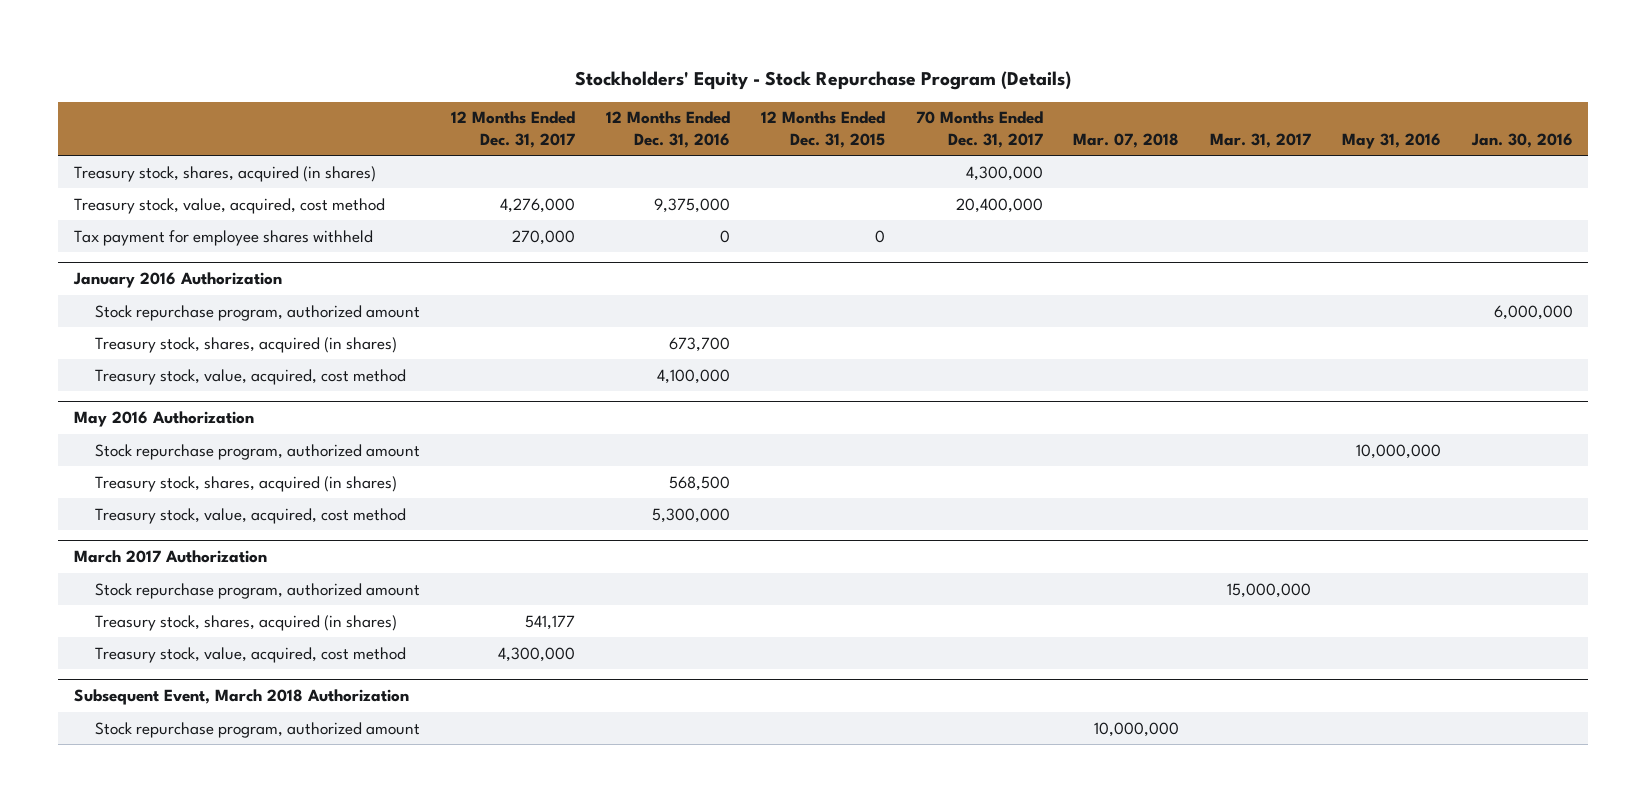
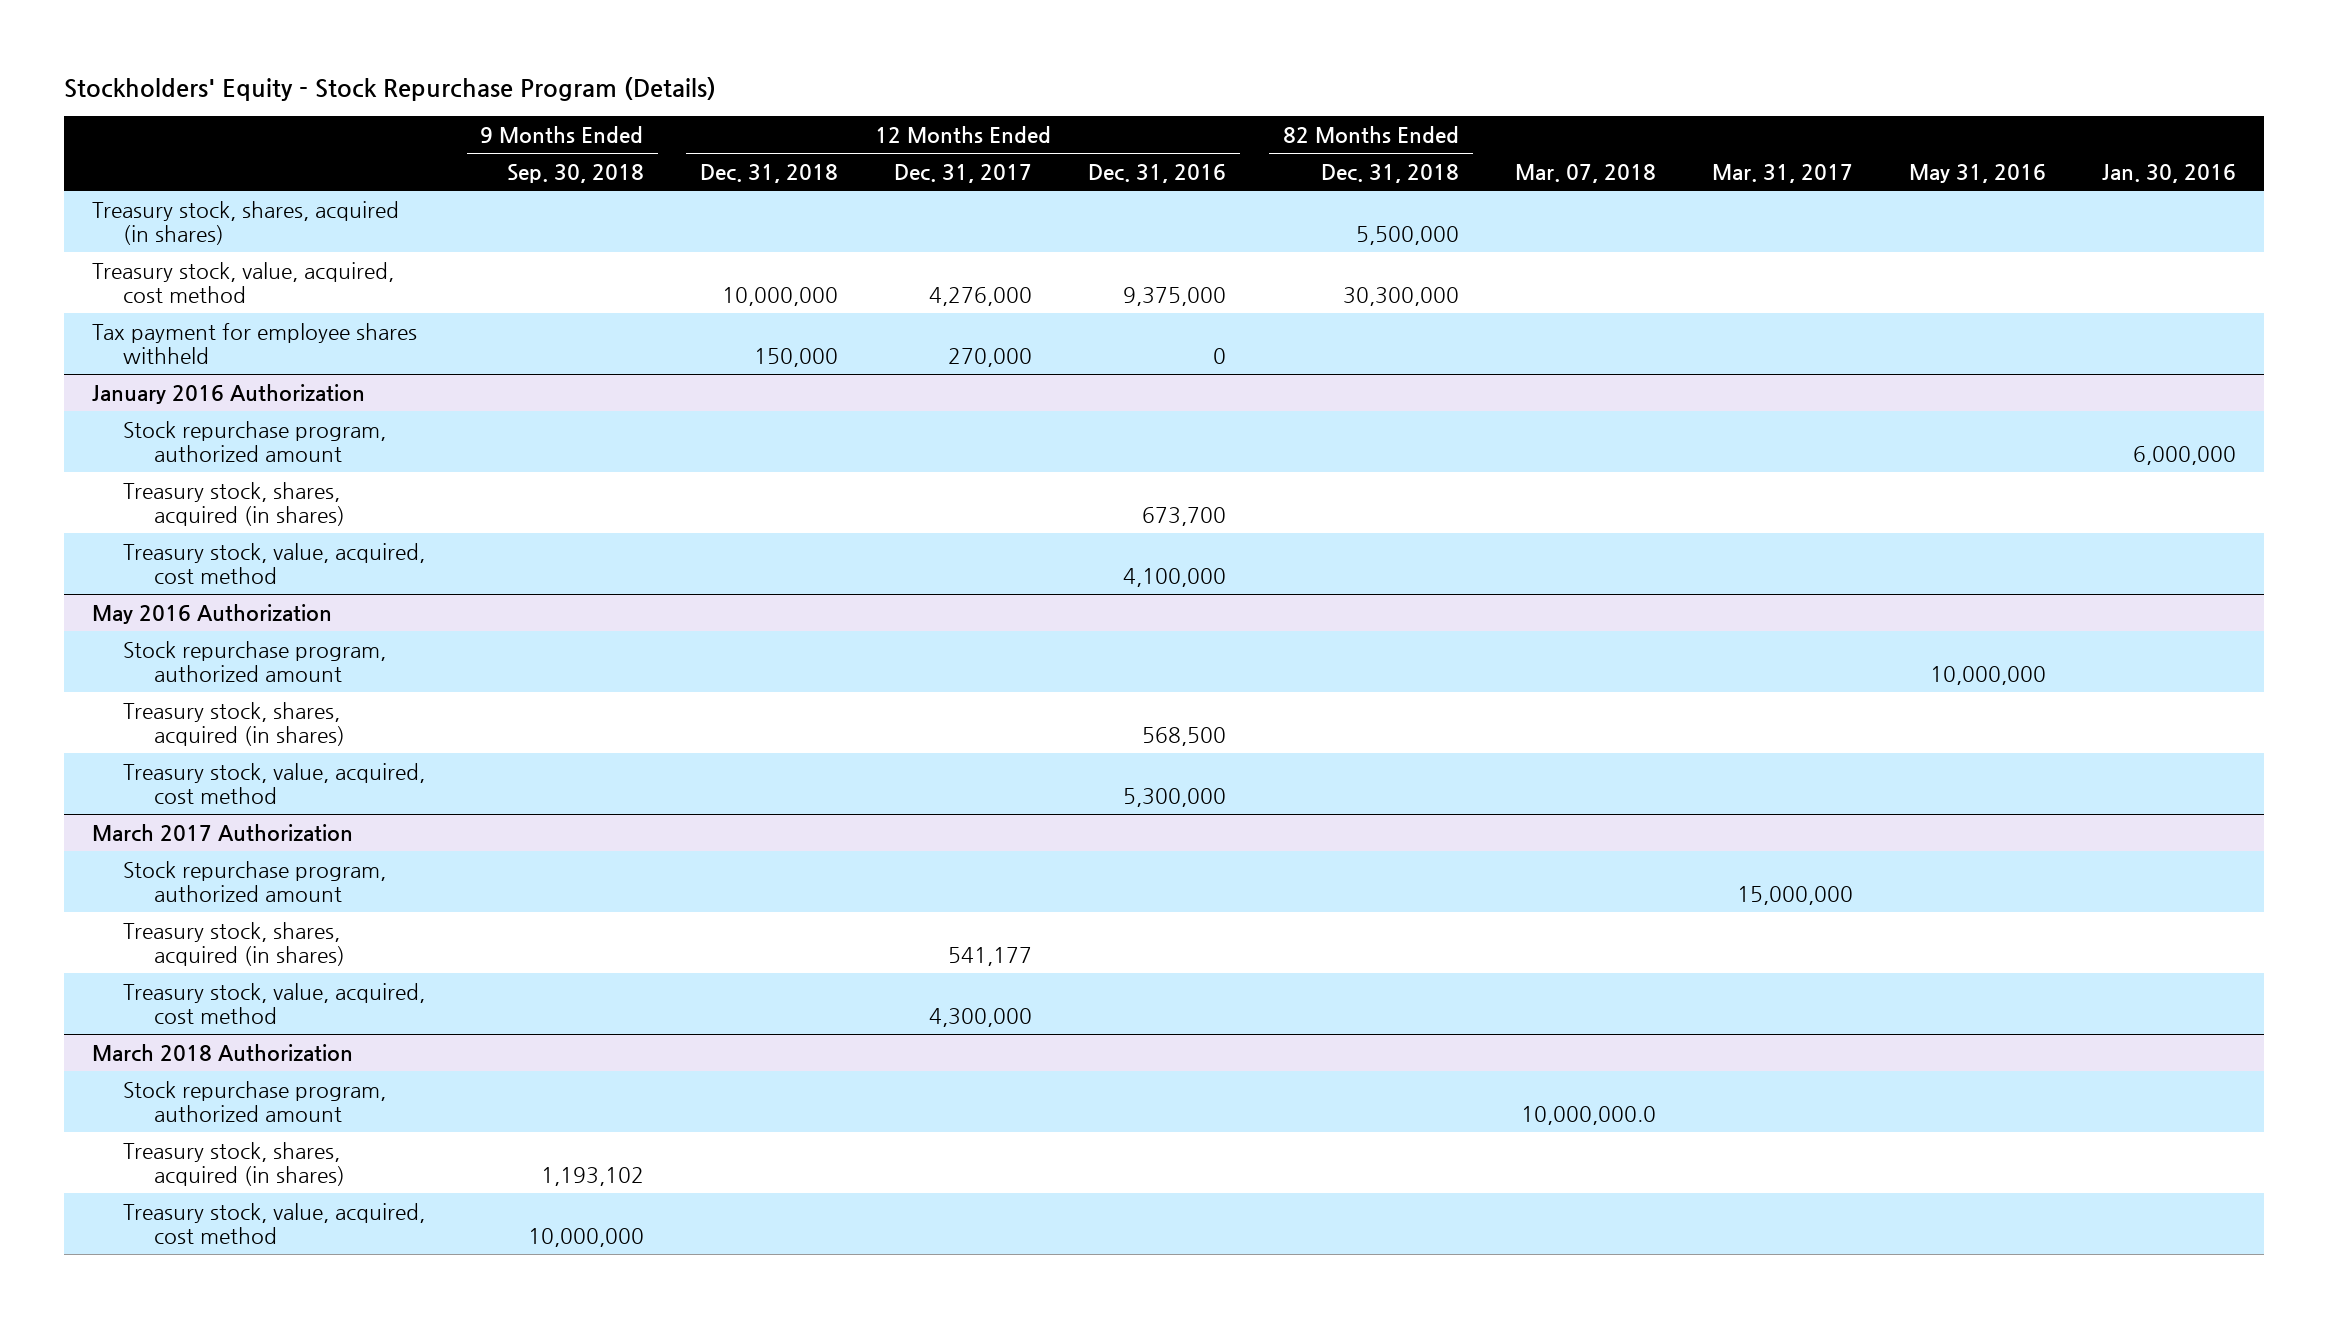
- | 12 Months Ended Dec. 31, 2017 | 12 Months Ended Dec. 31, 2016 | 12 Months Ended Dec. 31, 2015 | 70 Months Ended Dec. 31, 2017 | Mar. 07, 2018 | Mar. 31, 2017 | May 31, 2016 | Jan. 30, 2016
+ | 9 Months Ended Sep. 30, 2018 | 12 Months Ended Dec. 31, 2018 | 12 Months Ended Dec. 31, 2017 | 12 Months Ended Dec. 31, 2016 | 82 Months Ended Dec. 31, 2018 | Mar. 07, 2018 | Mar. 31, 2017 | May 31, 2016 | Jan. 30, 2016
- Subsequent Event, March 2018 Authorization
- Stock repurchase program, authorized amount | | | | | 10,000,000 | | |
+ March 2018 Authorization
+ Stock repurchase program, authorized amount | | | | | | 10,000,000.0 | | |
+ Treasury stock, shares, acquired (in shares) | 1,193,102 | | | | | | | |
+ Treasury stock, value, acquired, cost method | 10,000,000 | | | | | | | |

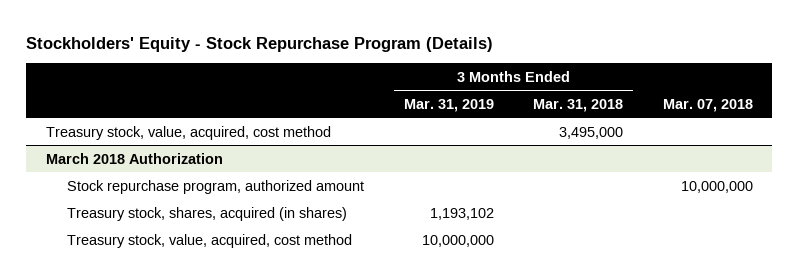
- | 9 Months Ended Sep. 30, 2018 | 12 Months Ended Dec. 31, 2018 | 12 Months Ended Dec. 31, 2017 | 12 Months Ended Dec. 31, 2016 | 82 Months Ended Dec. 31, 2018 | Mar. 07, 2018 | Mar. 31, 2017 | May 31, 2016 | Jan. 30, 2016
+ | 3 Months Ended Mar. 31, 2019 | 3 Months Ended Mar. 31, 2018 | Mar. 07, 2018
- Treasury stock, shares, acquired (in shares) | | | | | 5,500,000 | | | |
- Tax payment for employee shares withheld | | 150,000 | 270,000 | 0 | | | | |
- January 2016 Authorization
- Stock repurchase program, authorized amount | | | | | | | | | 6,000,000
- Treasury stock, shares, acquired (in shares) | | | | 673,700 | | | | |
- Treasury stock, value, acquired, cost method | | | | 4,100,000 | | | | |
- May 2016 Authorization
- Stock repurchase program, authorized amount | | | | | | | | 10,000,000 |
- Treasury stock, shares, acquired (in shares) | | | | 568,500 | | | | |
- Treasury stock, value, acquired, cost method | | | | 5,300,000 | | | | |
- March 2017 Authorization
- Stock repurchase program, authorized amount | | | | | | | 15,000,000 | |
- Treasury stock, shares, acquired (in shares) | | | 541,177 | | | | | |
- Treasury stock, value, acquired, cost method | | | 4,300,000 | | | | | |
@ March 2018 Authorization
- Stock repurchase program, authorized amount | | | | | | 10,000,000.0 | | |
+ Stock repurchase program, authorized amount | | | 10,000,000

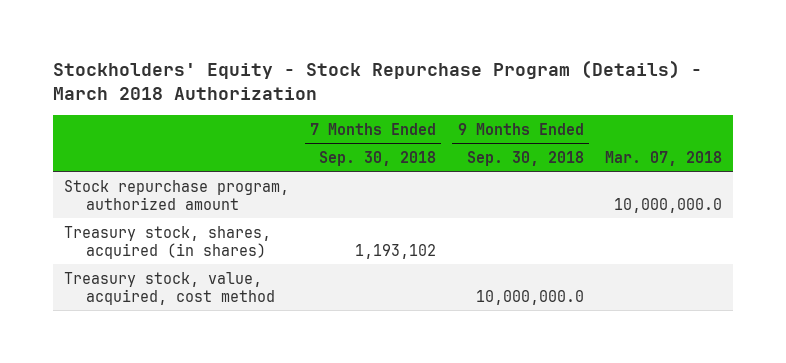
- Stockholders' Equity - Stock Repurchase Program (Details)
+ Stockholders' Equity - Stock Repurchase Program (Details) - March 2018 Authorization
- | 3 Months Ended Mar. 31, 2019 | 3 Months Ended Mar. 31, 2018 | Mar. 07, 2018
+ | 7 Months Ended Sep. 30, 2018 | 9 Months Ended Sep. 30, 2018 | Mar. 07, 2018
+ Stock repurchase program, authorized amount | | | 10,000,000.0
+ Treasury stock, shares, acquired (in shares) | 1,193,102 | |
- March 2018 Authorization
- Stock repurchase program, authorized amount | | | 10,000,000
- Treasury stock, shares, acquired (in shares) | 1,193,102 | |
- Treasury stock, value, acquired, cost method | 10,000,000 | |

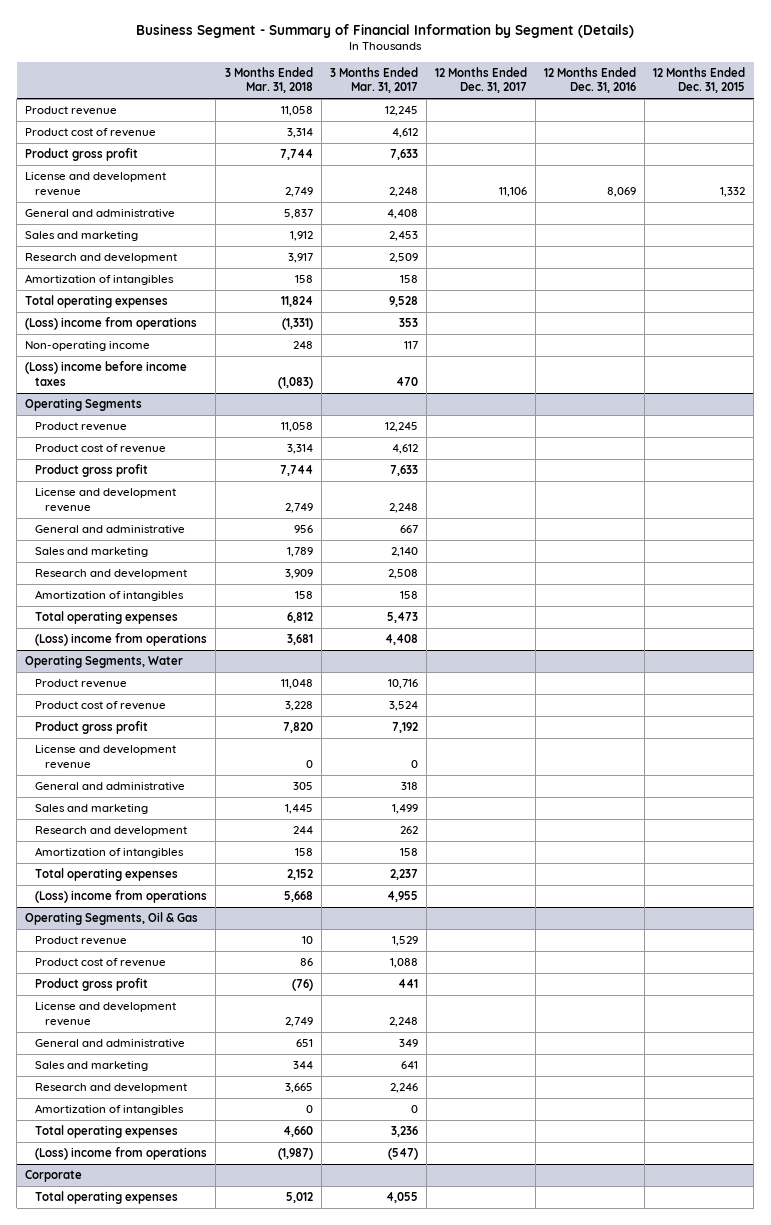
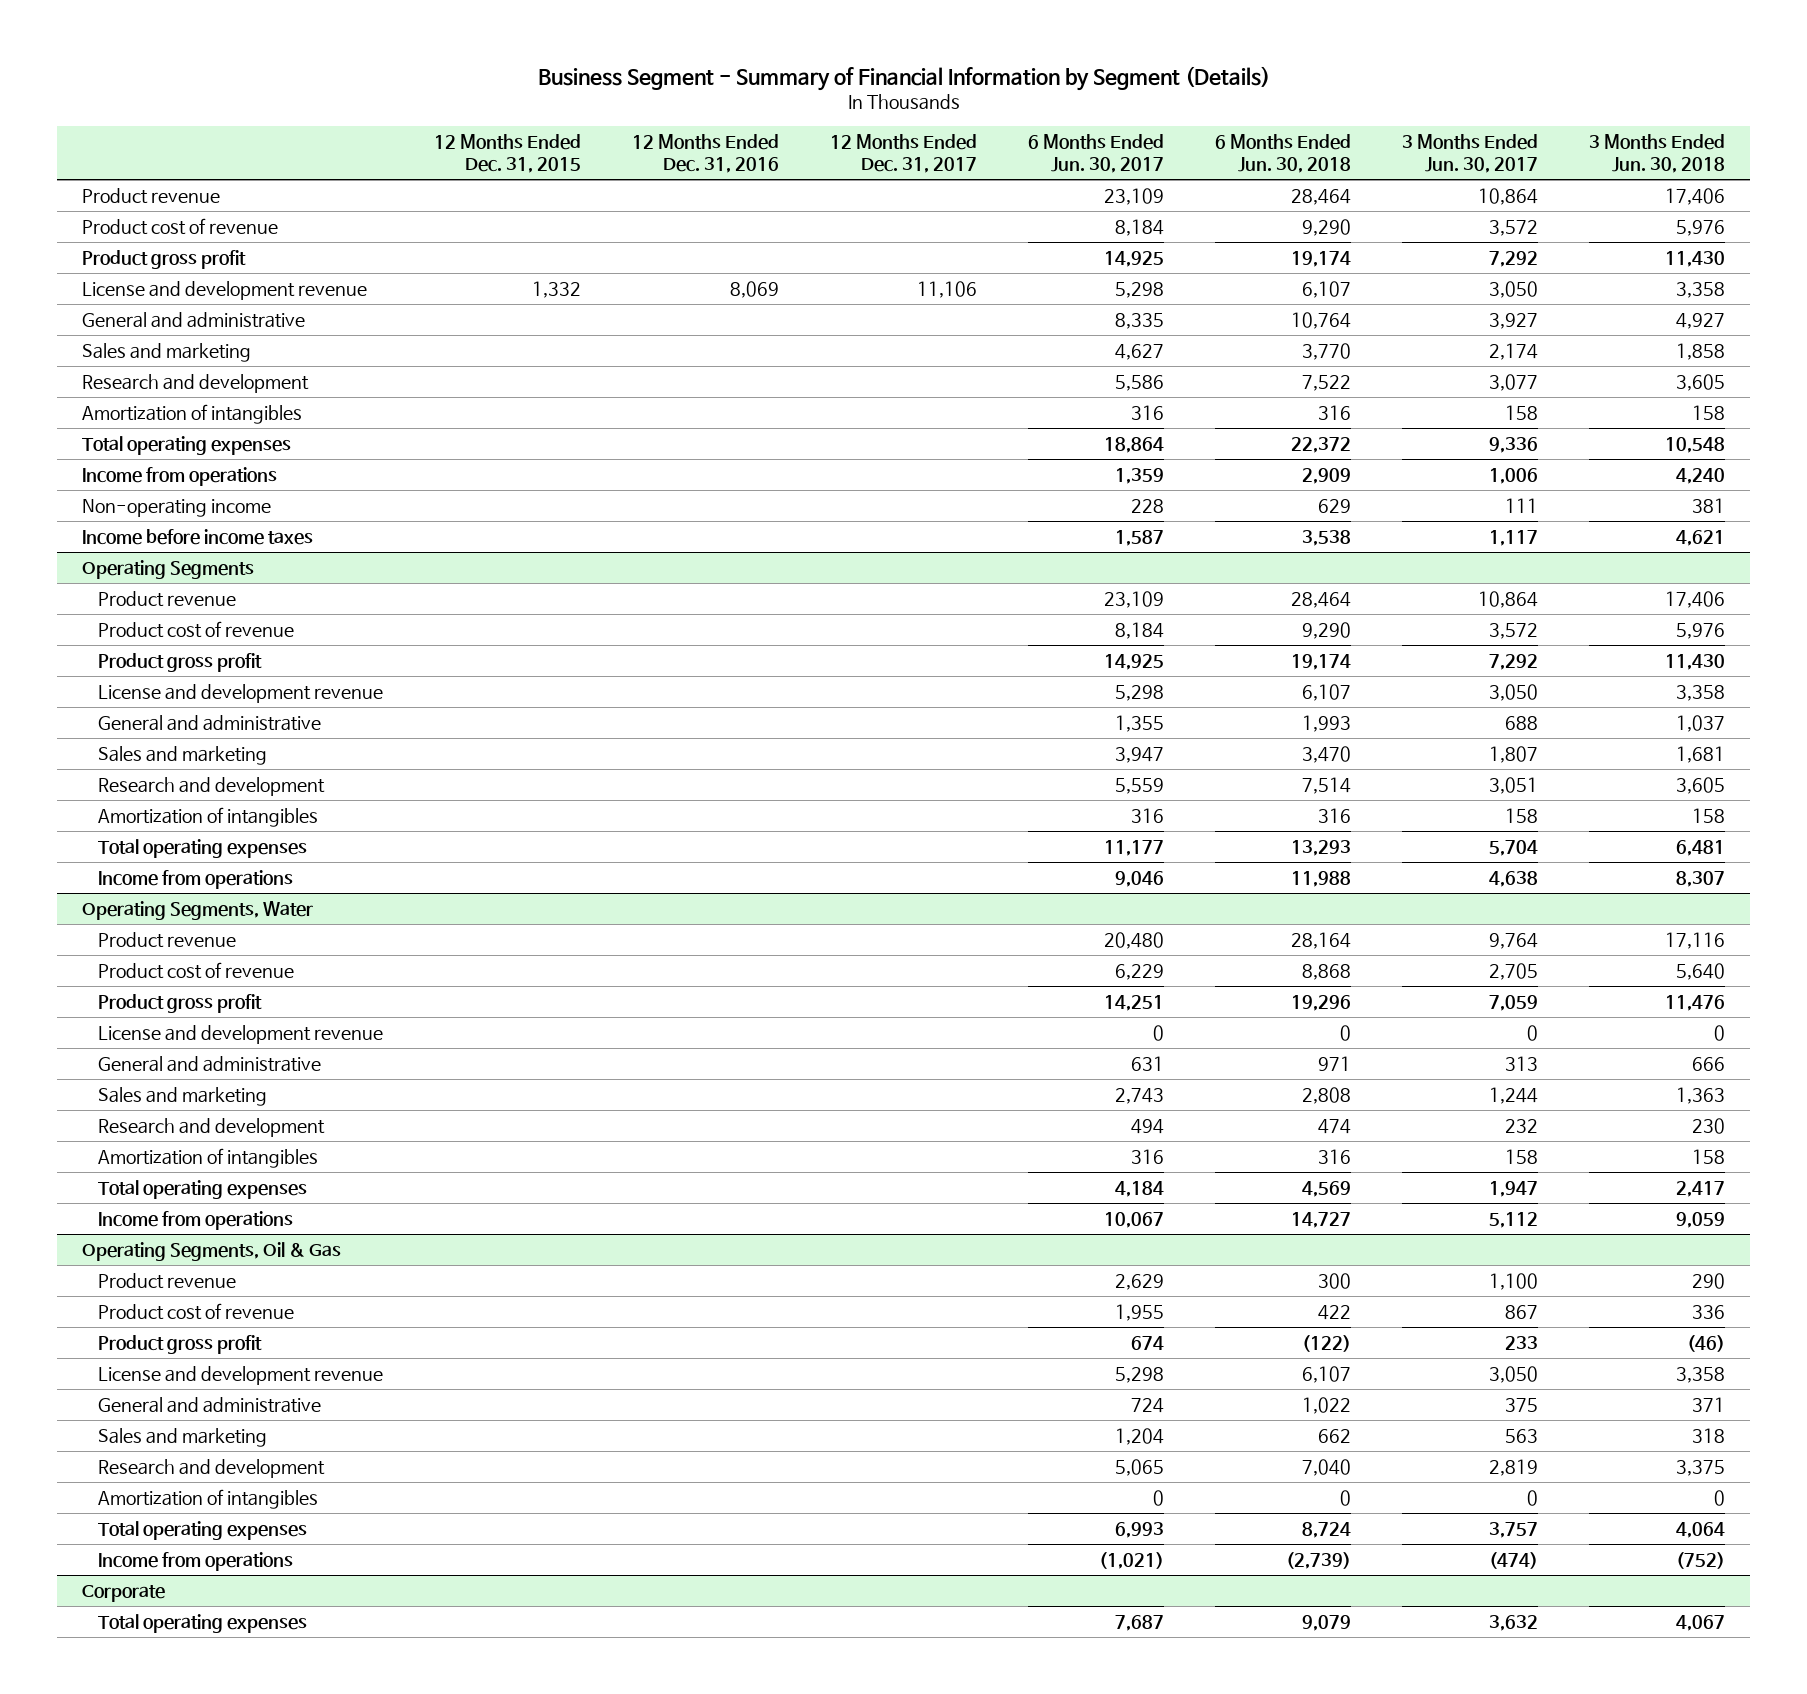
- | 3 Months Ended Mar. 31, 2018 | 3 Months Ended Mar. 31, 2017 | 12 Months Ended Dec. 31, 2017 | 12 Months Ended Dec. 31, 2016 | 12 Months Ended Dec. 31, 2015
+ | 12 Months Ended Dec. 31, 2015 | 12 Months Ended Dec. 31, 2016 | 12 Months Ended Dec. 31, 2017 | 6 Months Ended Jun. 30, 2017 | 6 Months Ended Jun. 30, 2018 | 3 Months Ended Jun. 30, 2017 | 3 Months Ended Jun. 30, 2018
- (Loss) income from operations | (1,331) | 353 | | |
+ Income from operations | | | | 1,359 | 2,909 | 1,006 | 4,240
- (Loss) income before income taxes | (1,083) | 470 | | |
+ Income before income taxes | | | | 1,587 | 3,538 | 1,117 | 4,621
@ Operating Segments
- (Loss) income from operations | 3,681 | 4,408 | | |
+ Income from operations | | | | 9,046 | 11,988 | 4,638 | 8,307
@ Operating Segments, Water
- (Loss) income from operations | 5,668 | 4,955 | | |
+ Income from operations | | | | 10,067 | 14,727 | 5,112 | 9,059
@ Operating Segments, Oil & Gas
- (Loss) income from operations | (1,987) | (547) | | |
+ Income from operations | | | | (1,021) | (2,739) | (474) | (752)

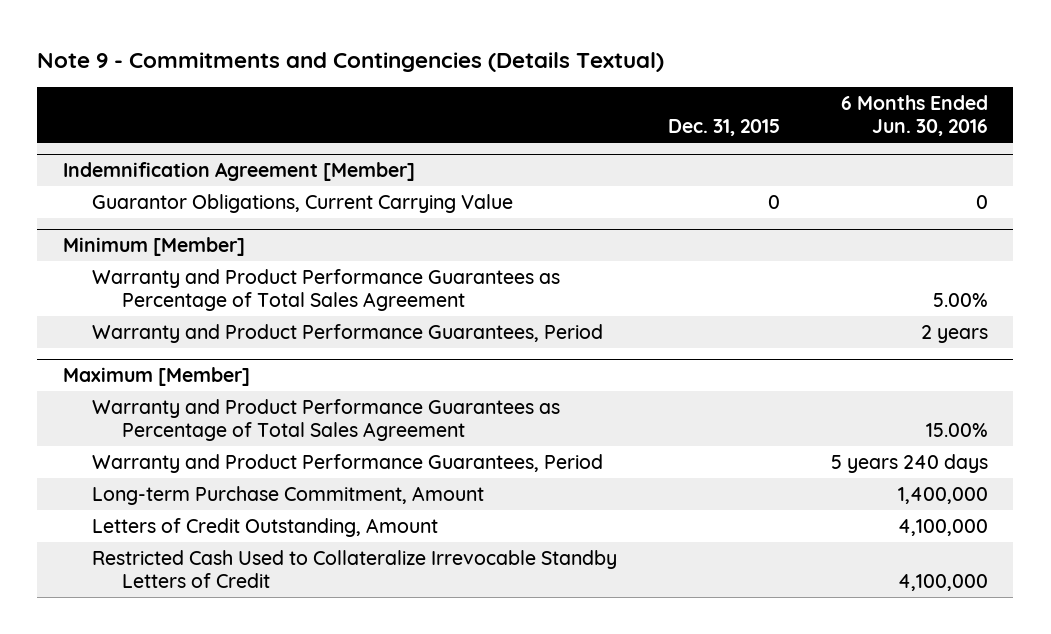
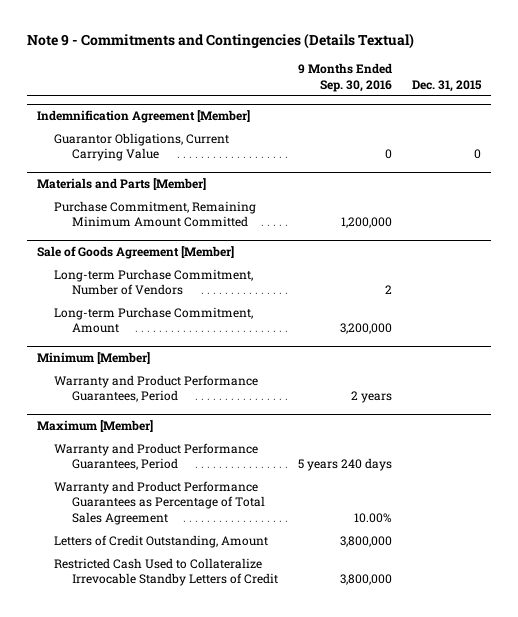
- | Dec. 31, 2015 | 6 Months Ended Jun. 30, 2016
+ | 9 Months Ended Sep. 30, 2016 | Dec. 31, 2015
+ Materials and Parts [Member]
+ Purchase Commitment, Remaining Minimum Amount Committed | 1,200,000 |
+ Sale of Goods Agreement [Member]
+ Long-term Purchase Commitment, Number of Vendors | 2 |
+ Long-term Purchase Commitment, Amount | 3,200,000 |
@ Minimum [Member]
- Warranty and Product Performance Guarantees as Percentage of Total Sales Agreement | | 5.00%
@ Maximum [Member]
- Long-term Purchase Commitment, Amount | | 1,400,000
moved down: Warranty and Product Performance Guarantees as Percentage of Total Sales Agreement | 10.00% |

